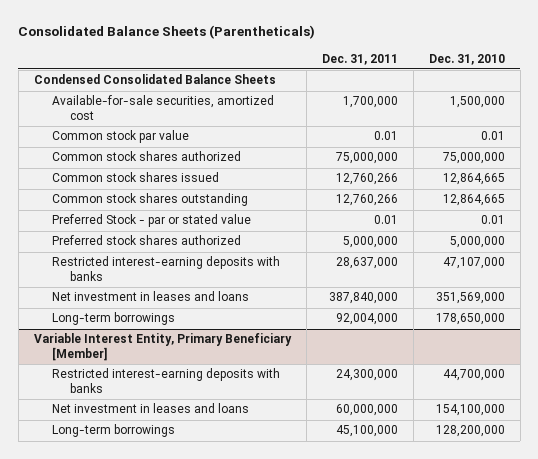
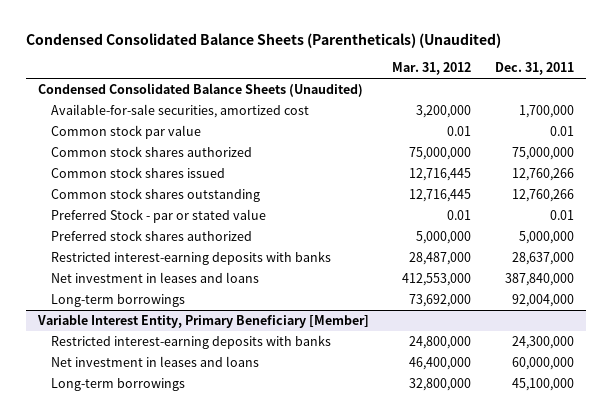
- Consolidated Balance Sheets (Parentheticals)
+ Condensed Consolidated Balance Sheets (Parentheticals) (Unaudited)
- | Dec. 31, 2011 | Dec. 31, 2010
+ | Mar. 31, 2012 | Dec. 31, 2011
- Condensed Consolidated Balance Sheets
+ Condensed Consolidated Balance Sheets (Unaudited)

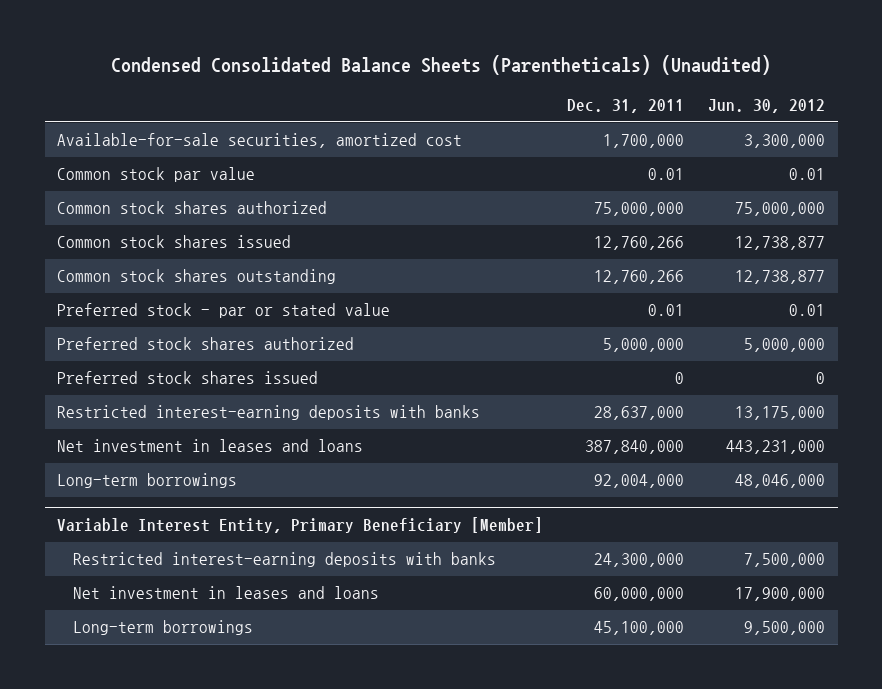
- | Mar. 31, 2012 | Dec. 31, 2011
+ | Dec. 31, 2011 | Jun. 30, 2012
- Condensed Consolidated Balance Sheets (Unaudited)
- Preferred Stock - par or stated value | 0.01 | 0.01
+ Preferred stock - par or stated value | 0.01 | 0.01
+ Preferred stock shares issued | 0 | 0

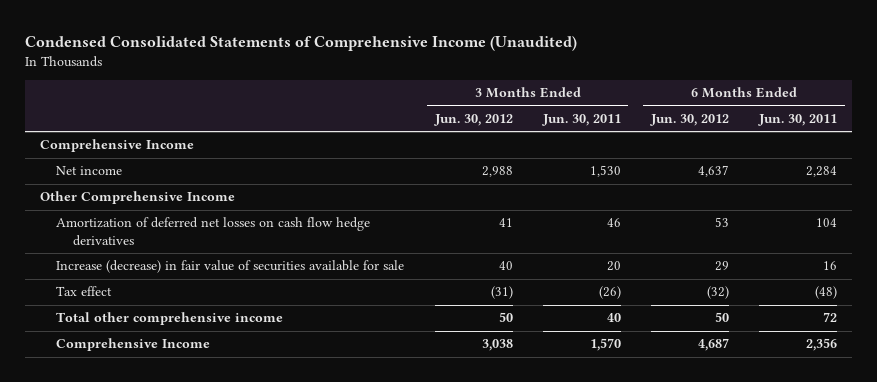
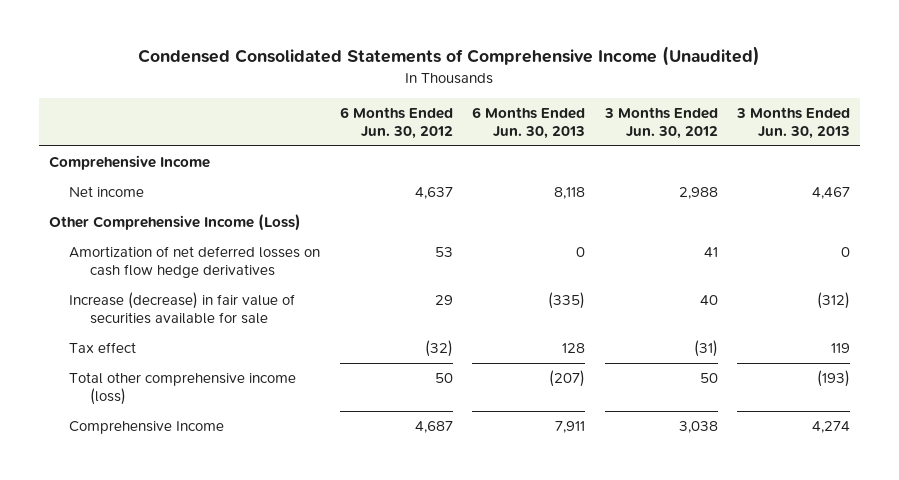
- | 3 Months Ended Jun. 30, 2012 | 3 Months Ended Jun. 30, 2011 | 6 Months Ended Jun. 30, 2012 | 6 Months Ended Jun. 30, 2011
+ | 6 Months Ended Jun. 30, 2012 | 6 Months Ended Jun. 30, 2013 | 3 Months Ended Jun. 30, 2012 | 3 Months Ended Jun. 30, 2013
- Other Comprehensive Income
- Amortization of deferred net losses on cash flow hedge derivatives | 41 | 46 | 53 | 104
+ Other Comprehensive Income (Loss)
+ Amortization of net deferred losses on cash flow hedge derivatives | 53 | 0 | 41 | 0
- Total other comprehensive income | 50 | 40 | 50 | 72
+ Total other comprehensive income (loss) | 50 | (207) | 50 | (193)

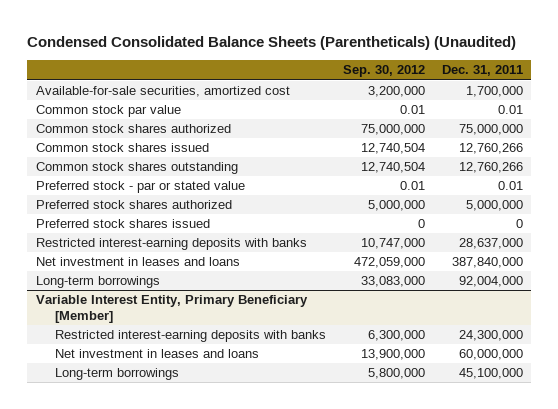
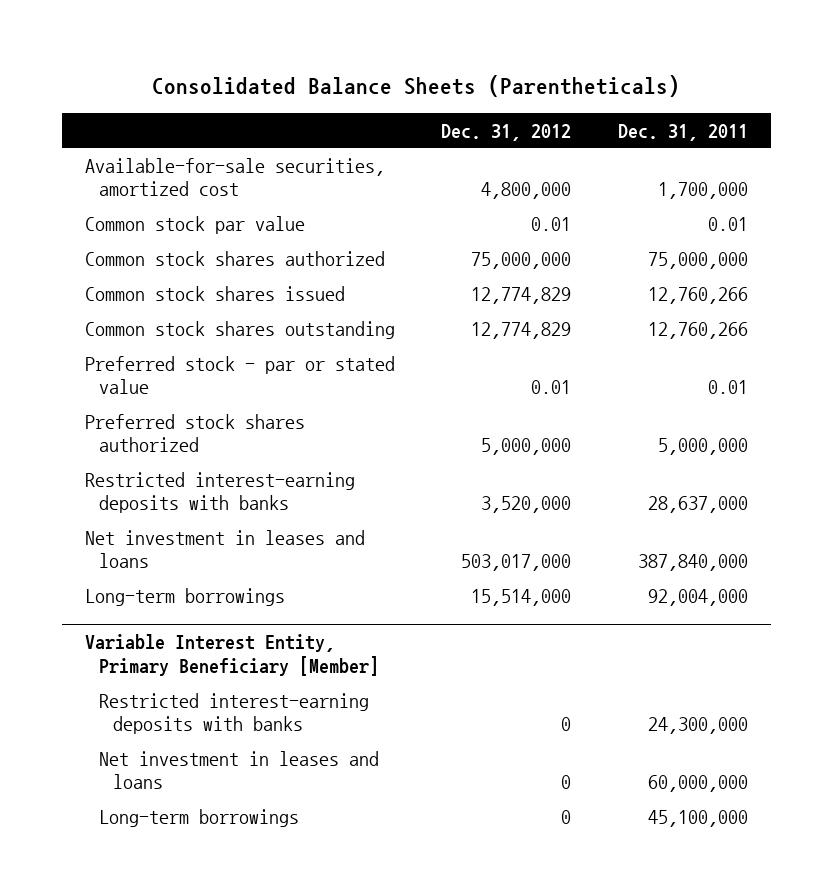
- Condensed Consolidated Balance Sheets (Parentheticals) (Unaudited)
+ Consolidated Balance Sheets (Parentheticals)
- | Sep. 30, 2012 | Dec. 31, 2011
+ | Dec. 31, 2012 | Dec. 31, 2011
- Preferred stock shares issued | 0 | 0

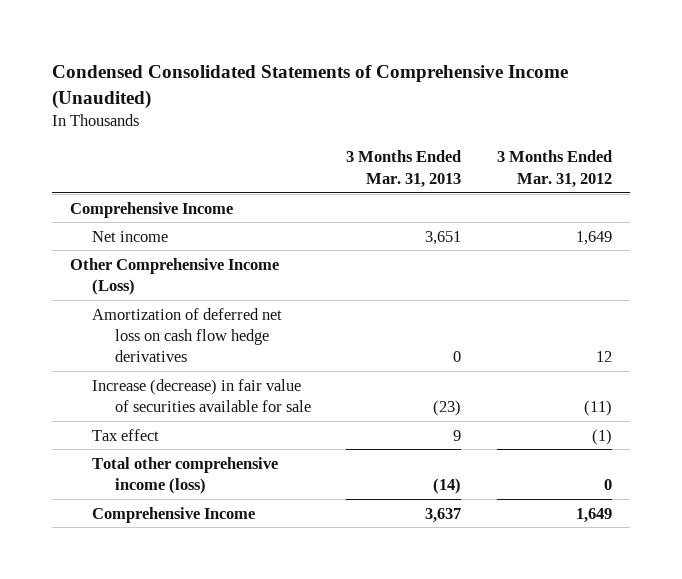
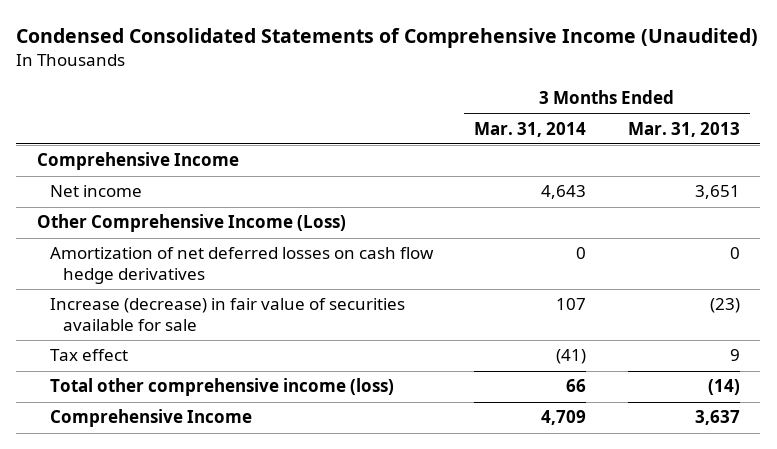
- | 3 Months Ended Mar. 31, 2013 | 3 Months Ended Mar. 31, 2012
+ | 3 Months Ended Mar. 31, 2014 | 3 Months Ended Mar. 31, 2013
- Amortization of deferred net loss on cash flow hedge derivatives | 0 | 12
+ Amortization of net deferred losses on cash flow hedge derivatives | 0 | 0

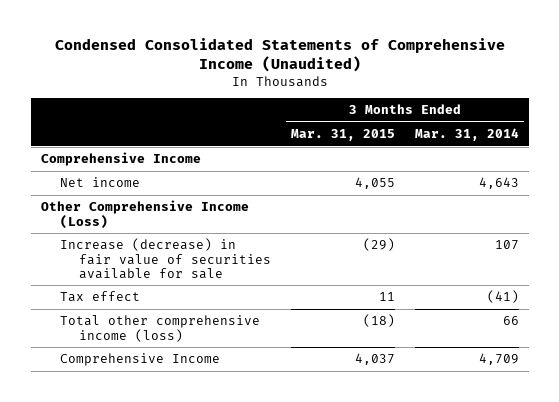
- | 3 Months Ended Mar. 31, 2014 | 3 Months Ended Mar. 31, 2013
+ | 3 Months Ended Mar. 31, 2015 | 3 Months Ended Mar. 31, 2014
- Amortization of net deferred losses on cash flow hedge derivatives | 0 | 0

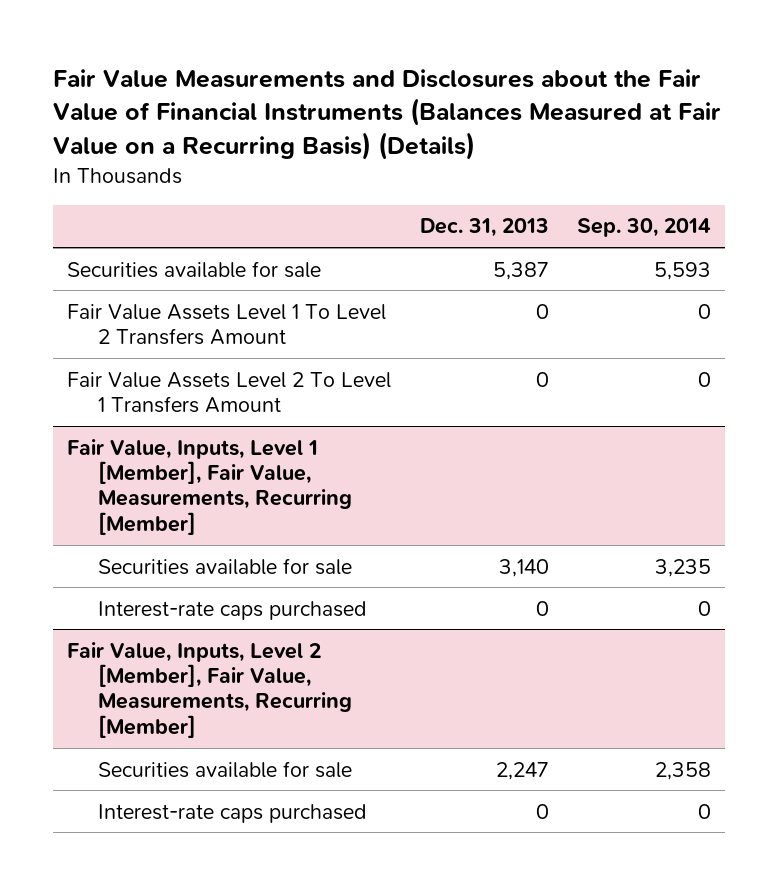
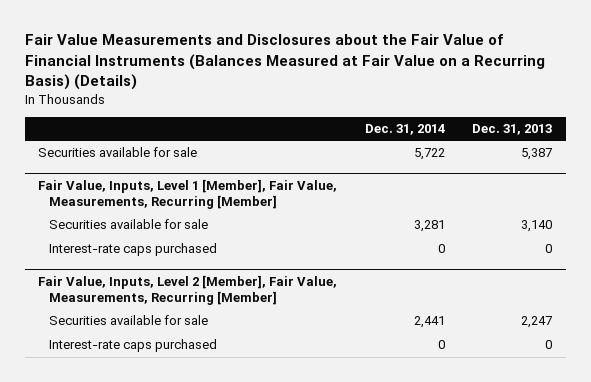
- | Dec. 31, 2013 | Sep. 30, 2014
+ | Dec. 31, 2014 | Dec. 31, 2013
- Fair Value Assets Level 1 To Level 2 Transfers Amount | 0 | 0
- Fair Value Assets Level 2 To Level 1 Transfers Amount | 0 | 0

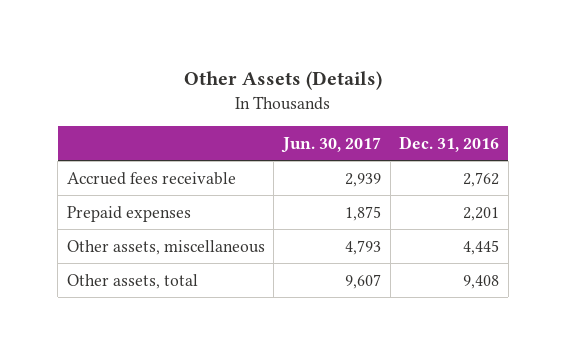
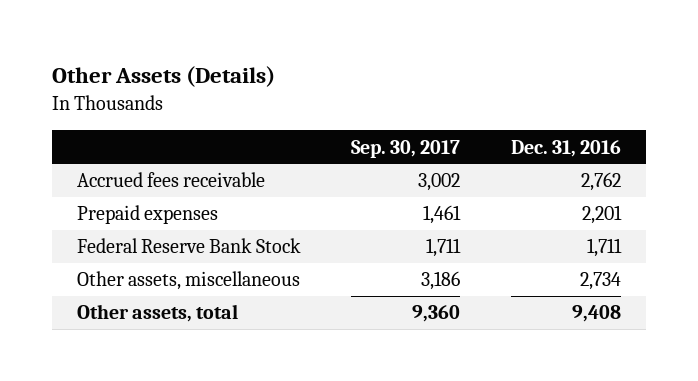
- | Jun. 30, 2017 | Dec. 31, 2016
+ | Sep. 30, 2017 | Dec. 31, 2016
- Other assets, miscellaneous | 4,793 | 4,445
+ Federal Reserve Bank Stock | 1,711 | 1,711
+ Other assets, miscellaneous | 3,186 | 2,734

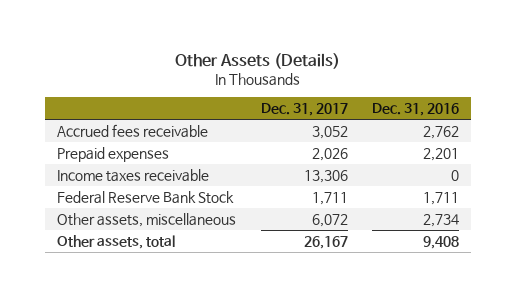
- | Sep. 30, 2017 | Dec. 31, 2016
+ | Dec. 31, 2017 | Dec. 31, 2016
+ Income taxes receivable | 13,306 | 0

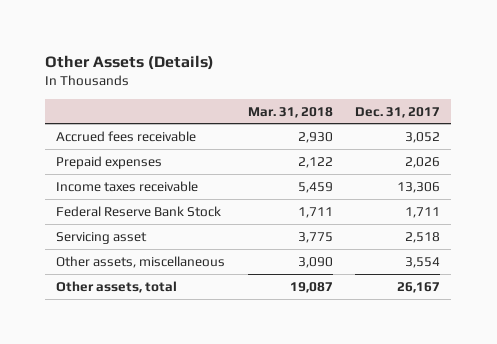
- | Dec. 31, 2017 | Dec. 31, 2016
+ | Mar. 31, 2018 | Dec. 31, 2017
- Other assets, miscellaneous | 6,072 | 2,734
+ Servicing asset | 3,775 | 2,518
+ Other assets, miscellaneous | 3,090 | 3,554

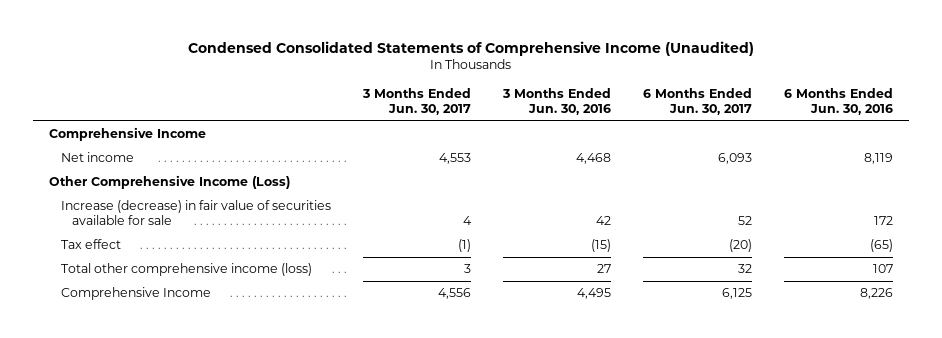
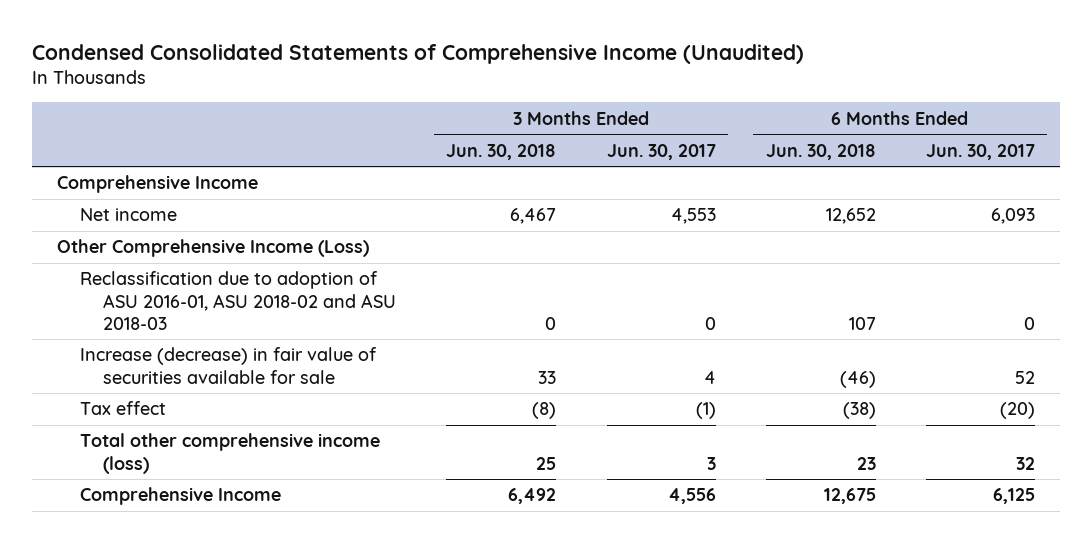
- | 3 Months Ended Jun. 30, 2017 | 3 Months Ended Jun. 30, 2016 | 6 Months Ended Jun. 30, 2017 | 6 Months Ended Jun. 30, 2016
+ | 3 Months Ended Jun. 30, 2018 | 3 Months Ended Jun. 30, 2017 | 6 Months Ended Jun. 30, 2018 | 6 Months Ended Jun. 30, 2017
+ Reclassification due to adoption of ASU 2016-01, ASU 2018-02 and ASU 2018-03 | 0 | 0 | 107 | 0

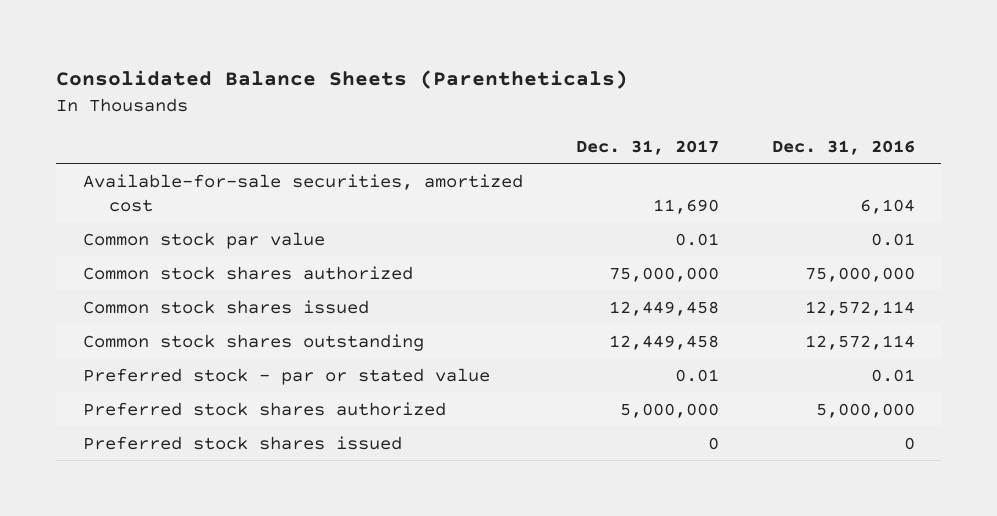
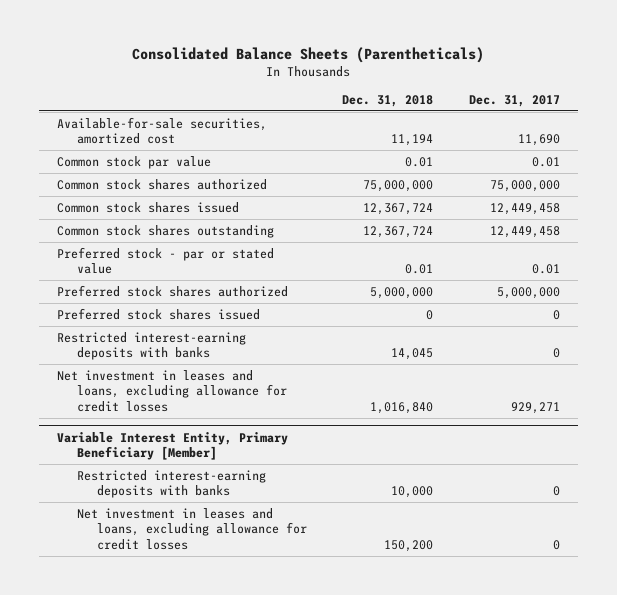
- | Dec. 31, 2017 | Dec. 31, 2016
+ | Dec. 31, 2018 | Dec. 31, 2017
+ Restricted interest-earning deposits with banks | 14,045 | 0
+ Net investment in leases and loans, excluding allowance for credit losses | 1,016,840 | 929,271
+ Variable Interest Entity, Primary Beneficiary [Member]
+ Restricted interest-earning deposits with banks | 10,000 | 0
+ Net investment in leases and loans, excluding allowance for credit losses | 150,200 | 0

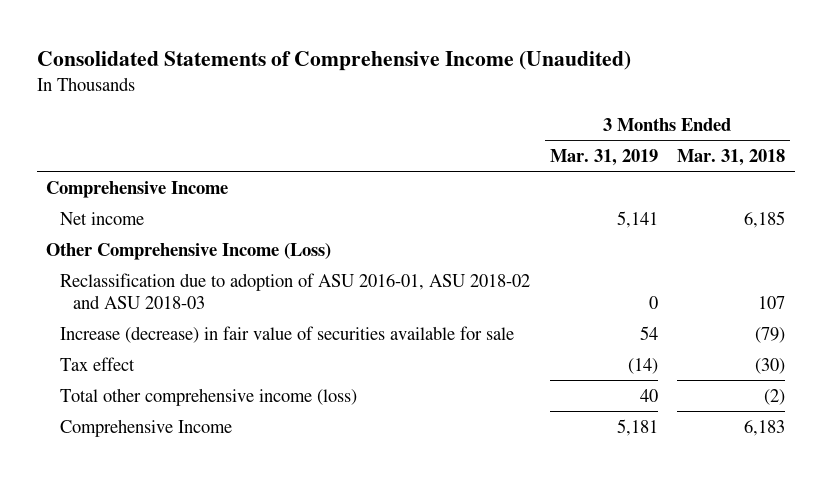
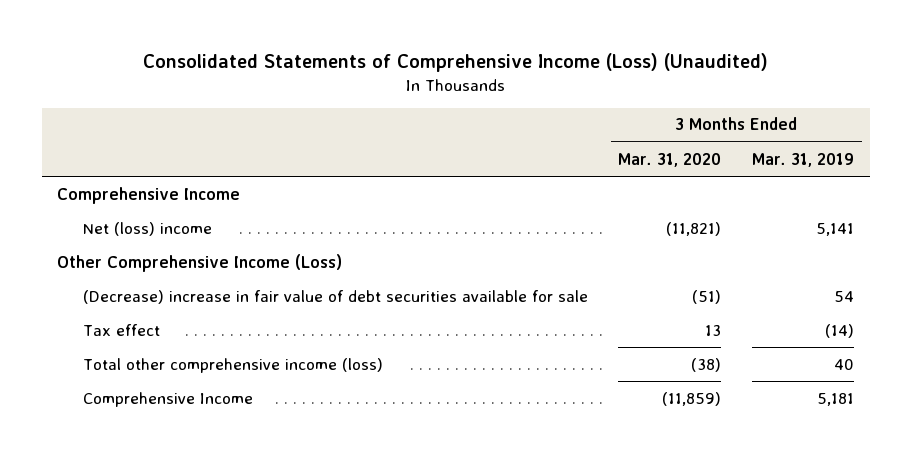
- Consolidated Statements of Comprehensive Income (Unaudited)
+ Consolidated Statements of Comprehensive Income (Loss) (Unaudited)
- | 3 Months Ended Mar. 31, 2019 | 3 Months Ended Mar. 31, 2018
+ | 3 Months Ended Mar. 31, 2020 | 3 Months Ended Mar. 31, 2019
- Net income | 5,141 | 6,185
+ Net (loss) income | (11,821) | 5,141
- Reclassification due to adoption of ASU 2016-01, ASU 2018-02 and ASU 2018-03 | 0 | 107
- Increase (decrease) in fair value of securities available for sale | 54 | (79)
+ (Decrease) increase in fair value of debt securities available for sale | (51) | 54

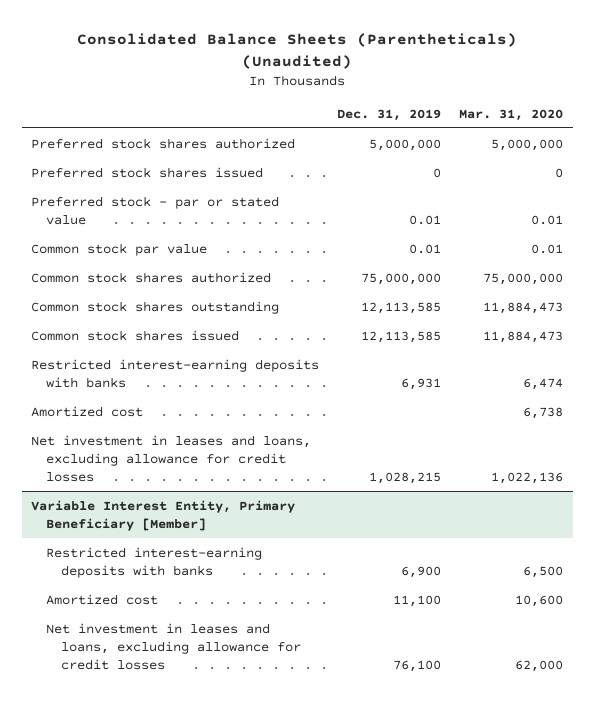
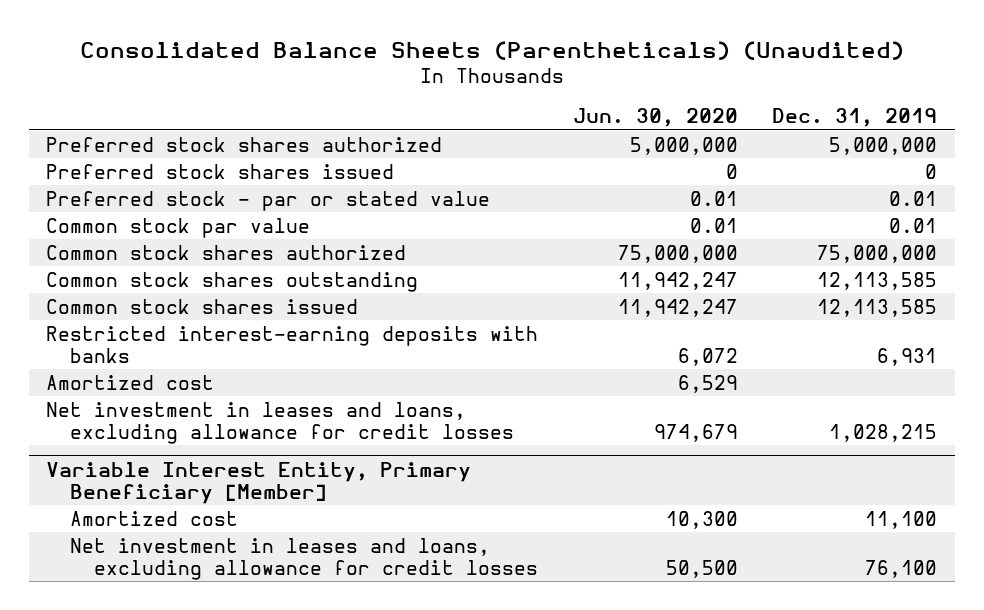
- | Dec. 31, 2019 | Mar. 31, 2020
+ | Jun. 30, 2020 | Dec. 31, 2019
@ Variable Interest Entity, Primary Beneficiary [Member]
- Restricted interest-earning deposits with banks | 6,900 | 6,500

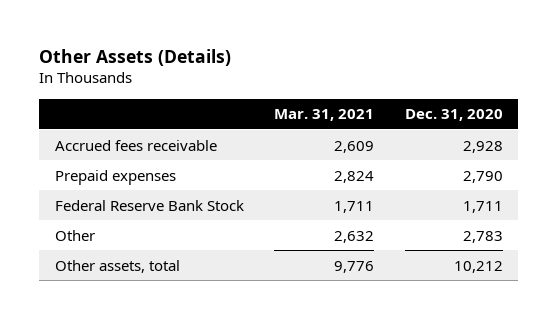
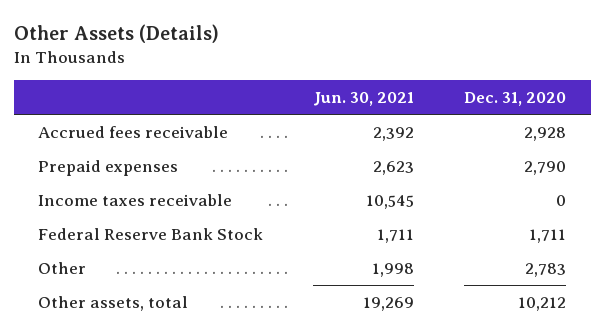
- | Mar. 31, 2021 | Dec. 31, 2020
+ | Jun. 30, 2021 | Dec. 31, 2020
+ Income taxes receivable | 10,545 | 0

